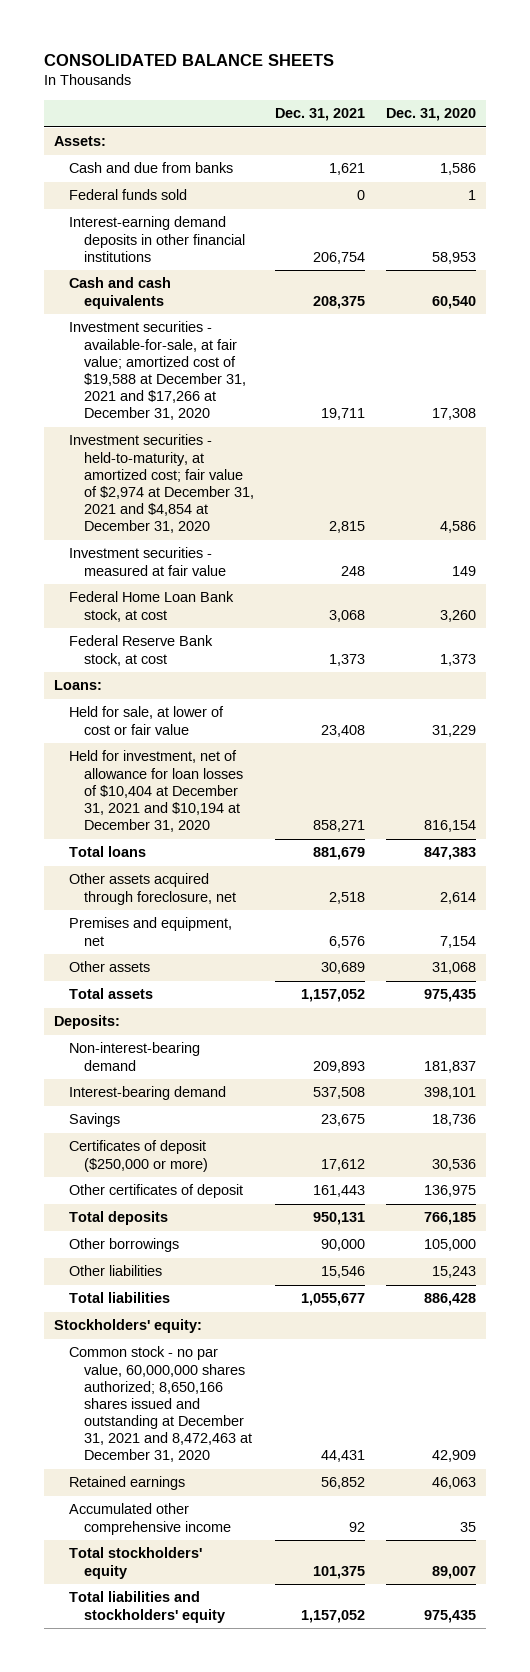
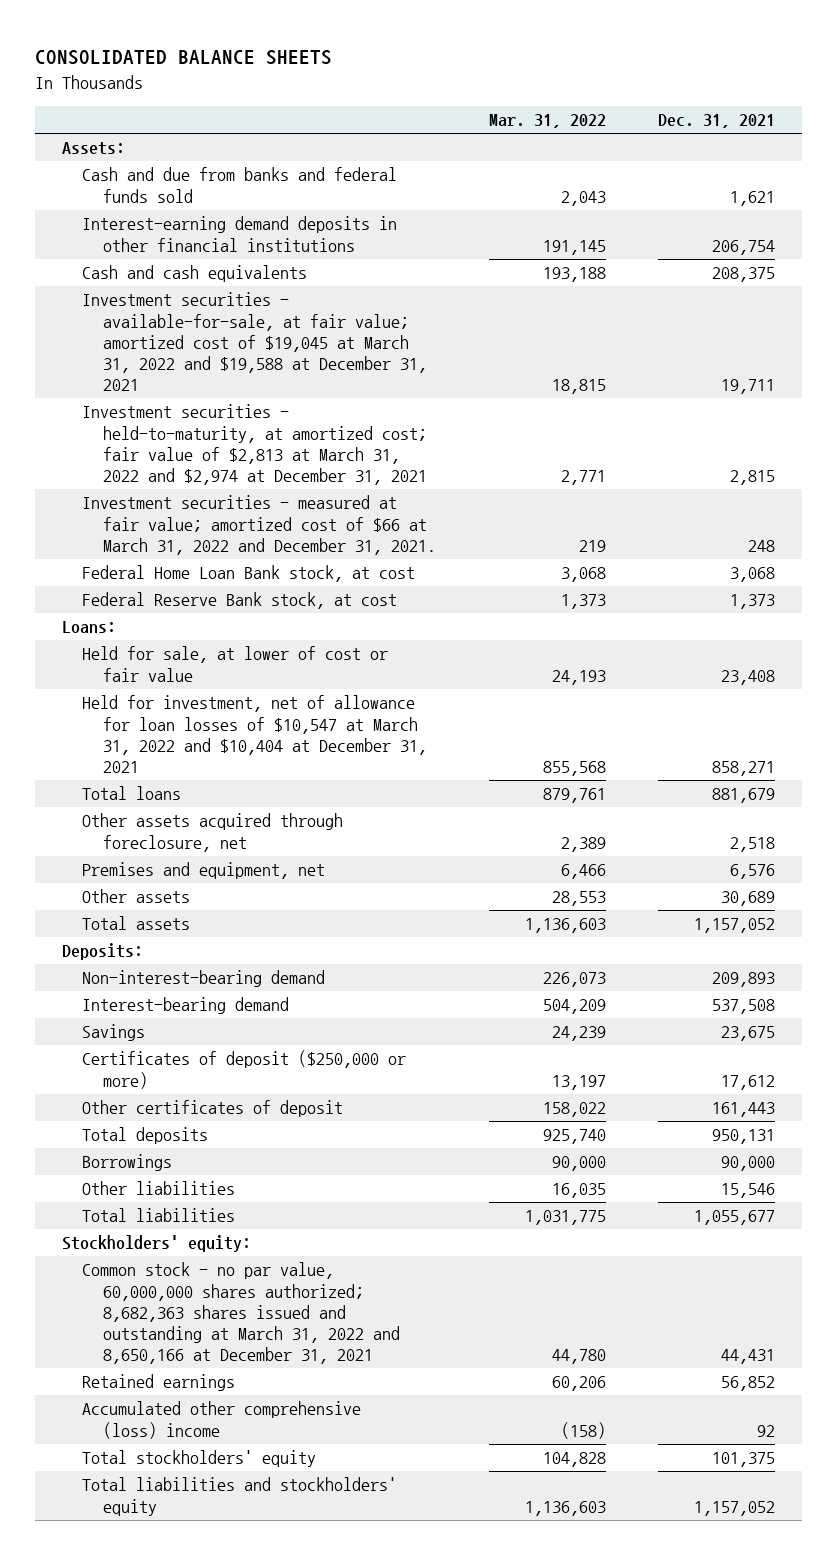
- | Dec. 31, 2021 | Dec. 31, 2020
+ | Mar. 31, 2022 | Dec. 31, 2021
- Cash and due from banks | 1,621 | 1,586
- Federal funds sold | 0 | 1
+ Cash and due from banks and federal funds sold | 2,043 | 1,621
- Investment securities - available-for-sale, at fair value; amortized cost of $19,588 at December 31, 2021 and $17,266 at December 31, 2020 | 19,711 | 17,308
- Investment securities - held-to-maturity, at amortized cost; fair value of $2,974 at December 31, 2021 and $4,854 at December 31, 2020 | 2,815 | 4,586
- Investment securities - measured at fair value | 248 | 149
+ Investment securities - available-for-sale, at fair value; amortized cost of $19,045 at March 31, 2022 and $19,588 at December 31, 2021 | 18,815 | 19,711
+ Investment securities - held-to-maturity, at amortized cost; fair value of $2,813 at March 31, 2022 and $2,974 at December 31, 2021 | 2,771 | 2,815
+ Investment securities - measured at fair value; amortized cost of $66 at March 31, 2022 and December 31, 2021. | 219 | 248
- Held for investment, net of allowance for loan losses of $10,404 at December 31, 2021 and $10,194 at December 31, 2020 | 858,271 | 816,154
+ Held for investment, net of allowance for loan losses of $10,547 at March 31, 2022 and $10,404 at December 31, 2021 | 855,568 | 858,271
- Other borrowings | 90,000 | 105,000
+ Borrowings | 90,000 | 90,000
- Common stock - no par value, 60,000,000 shares authorized; 8,650,166 shares issued and outstanding at December 31, 2021 and 8,472,463 at December 31, 2020 | 44,431 | 42,909
+ Common stock - no par value, 60,000,000 shares authorized; 8,682,363 shares issued and outstanding at March 31, 2022 and 8,650,166 at December 31, 2021 | 44,780 | 44,431
- Accumulated other comprehensive income | 92 | 35
+ Accumulated other comprehensive (loss) income | (158) | 92

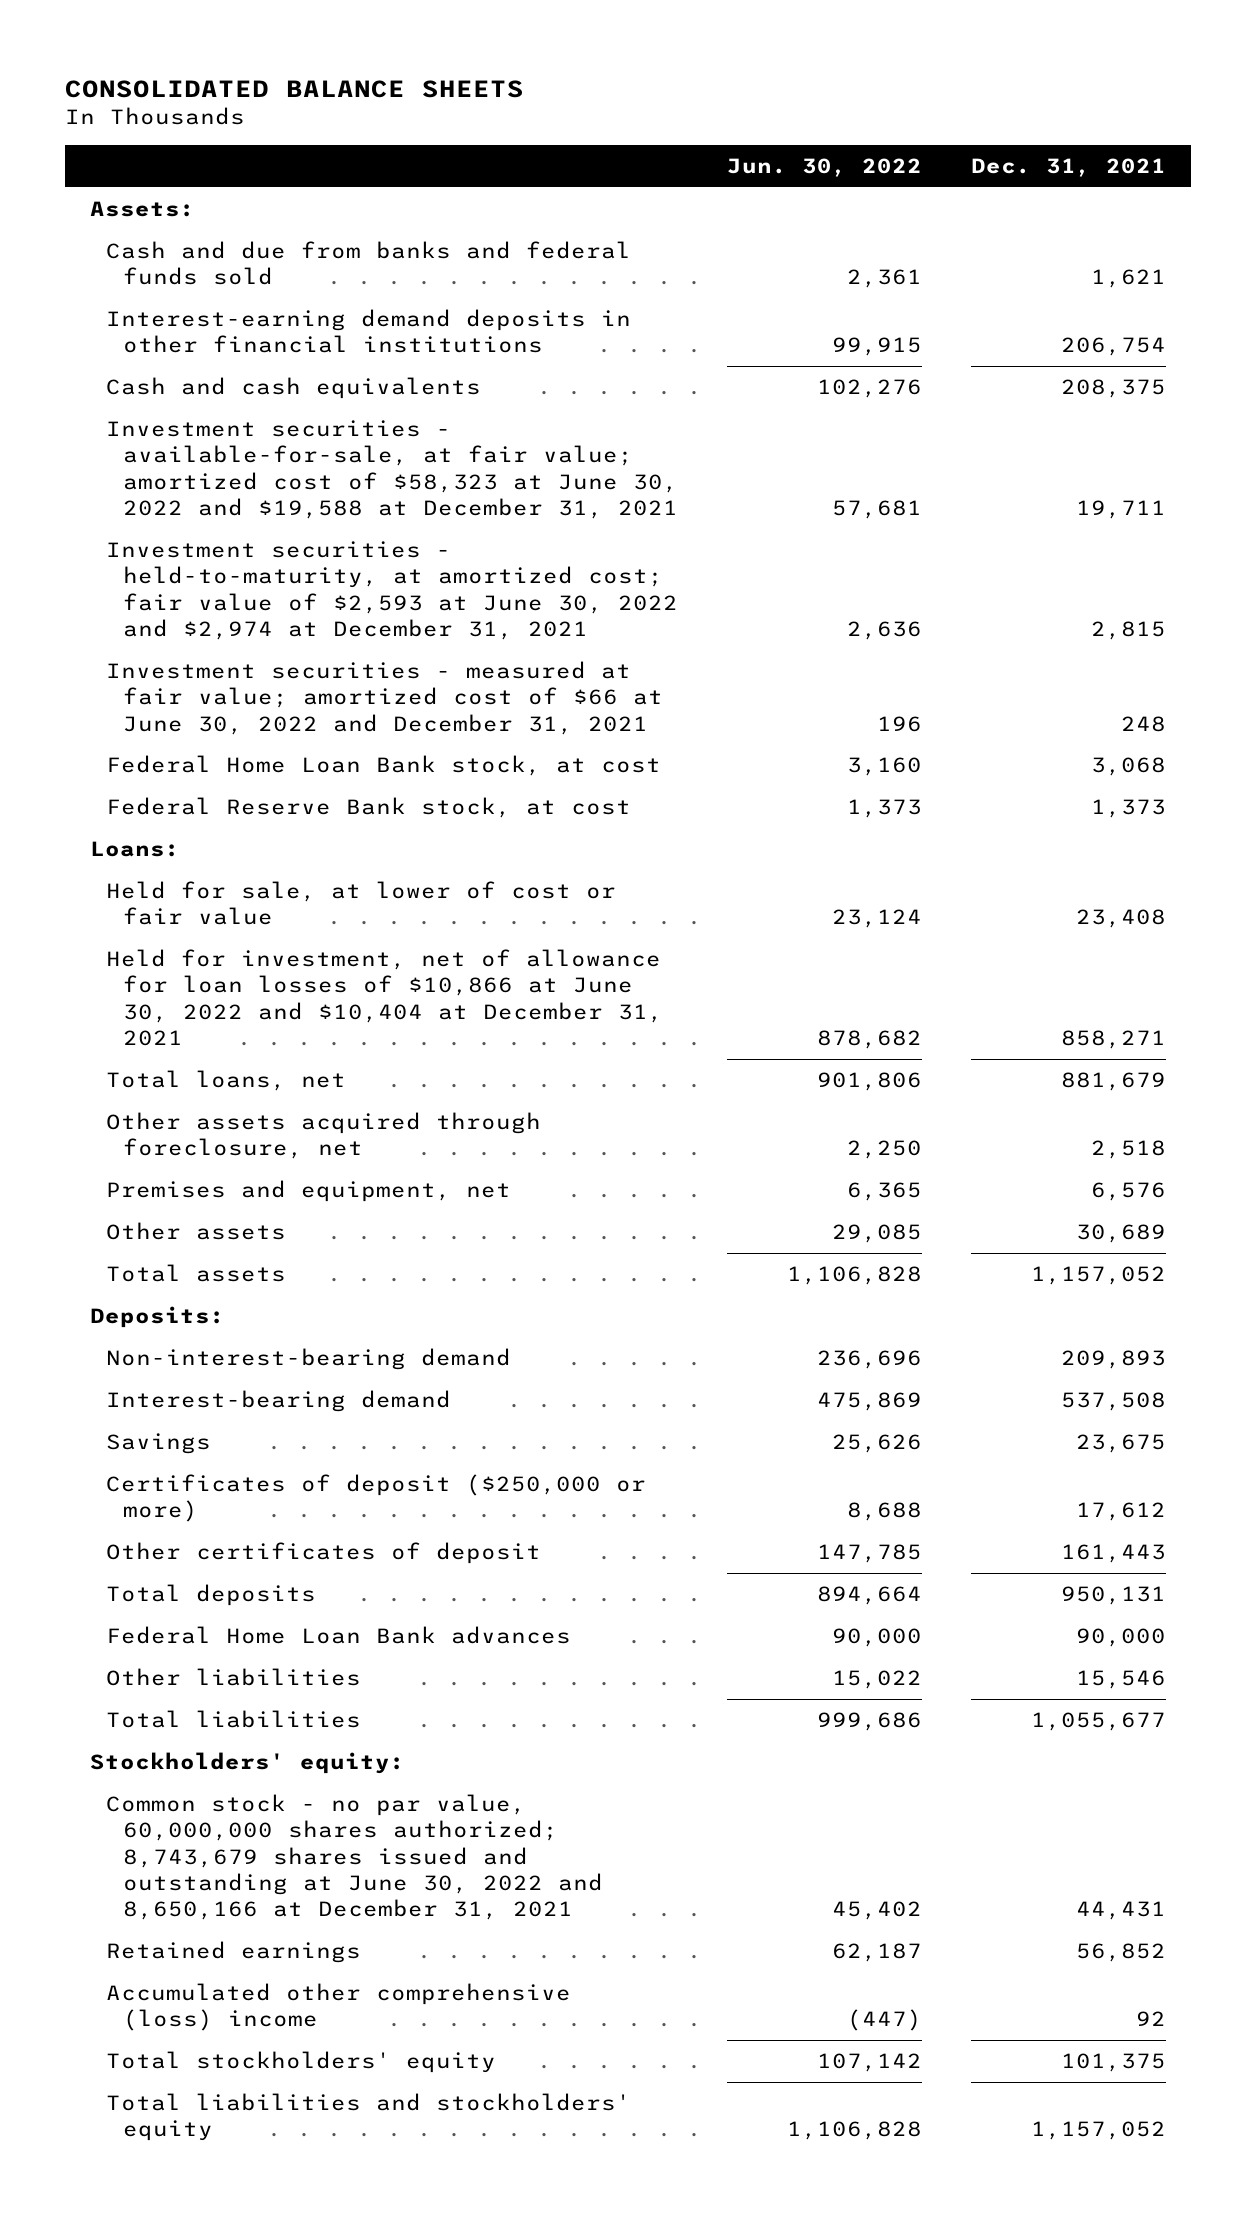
- | Mar. 31, 2022 | Dec. 31, 2021
+ | Jun. 30, 2022 | Dec. 31, 2021
- Investment securities - available-for-sale, at fair value; amortized cost of $19,045 at March 31, 2022 and $19,588 at December 31, 2021 | 18,815 | 19,711
- Investment securities - held-to-maturity, at amortized cost; fair value of $2,813 at March 31, 2022 and $2,974 at December 31, 2021 | 2,771 | 2,815
- Investment securities - measured at fair value; amortized cost of $66 at March 31, 2022 and December 31, 2021. | 219 | 248
+ Investment securities - available-for-sale, at fair value; amortized cost of $58,323 at June 30, 2022 and $19,588 at December 31, 2021 | 57,681 | 19,711
+ Investment securities - held-to-maturity, at amortized cost; fair value of $2,593 at June 30, 2022 and $2,974 at December 31, 2021 | 2,636 | 2,815
+ Investment securities - measured at fair value; amortized cost of $66 at June 30, 2022 and December 31, 2021 | 196 | 248
- Held for investment, net of allowance for loan losses of $10,547 at March 31, 2022 and $10,404 at December 31, 2021 | 855,568 | 858,271
- Total loans | 879,761 | 881,679
+ Held for investment, net of allowance for loan losses of $10,866 at June 30, 2022 and $10,404 at December 31, 2021 | 878,682 | 858,271
+ Total loans, net | 901,806 | 881,679
- Borrowings | 90,000 | 90,000
+ Federal Home Loan Bank advances | 90,000 | 90,000
- Common stock - no par value, 60,000,000 shares authorized; 8,682,363 shares issued and outstanding at March 31, 2022 and 8,650,166 at December 31, 2021 | 44,780 | 44,431
+ Common stock - no par value, 60,000,000 shares authorized; 8,743,679 shares issued and outstanding at June 30, 2022 and 8,650,166 at December 31, 2021 | 45,402 | 44,431

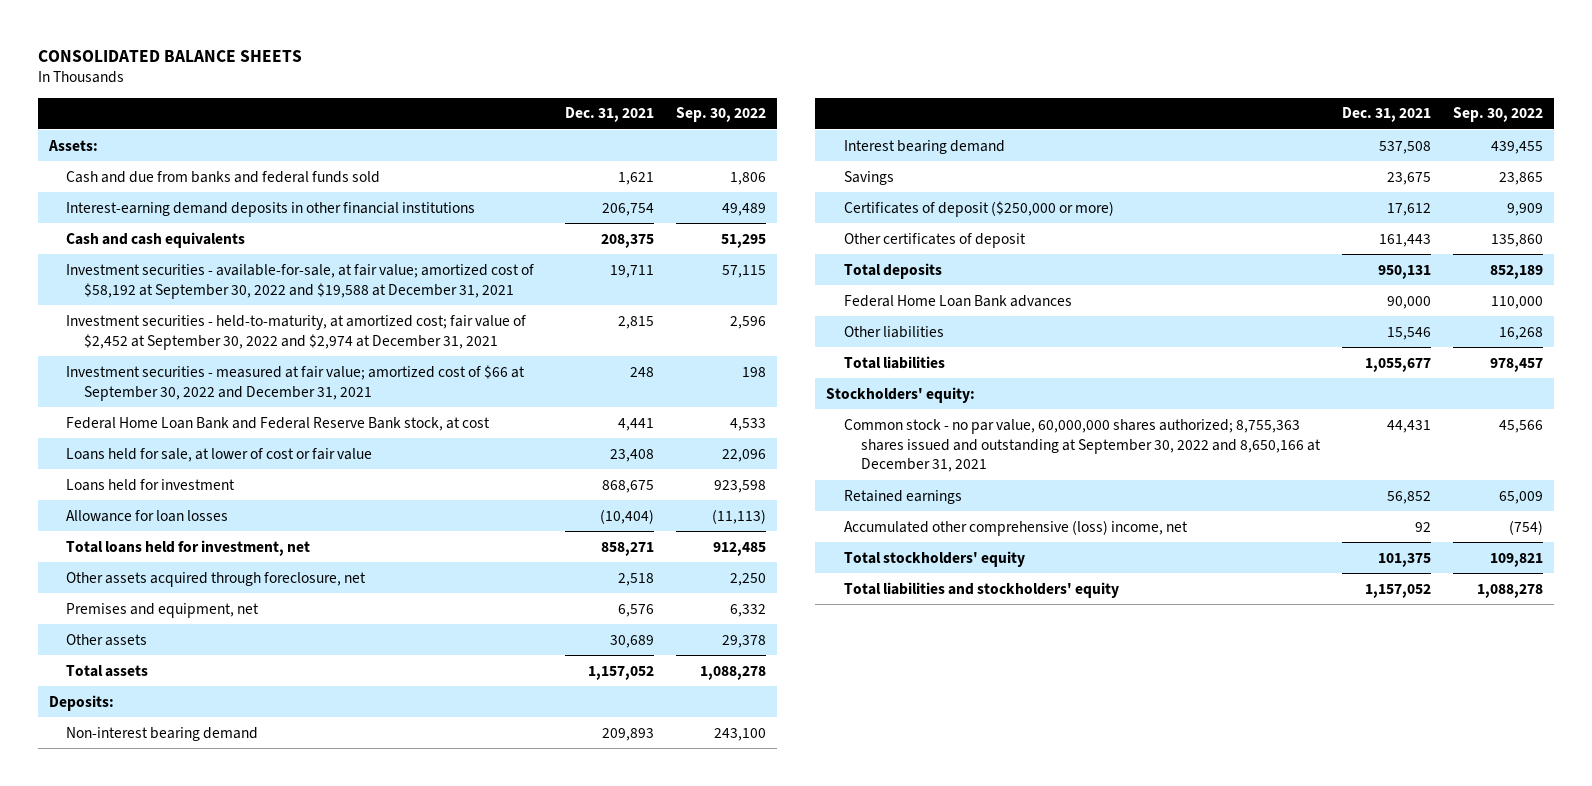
- | Jun. 30, 2022 | Dec. 31, 2021
+ | Dec. 31, 2021 | Sep. 30, 2022
- Investment securities - available-for-sale, at fair value; amortized cost of $58,323 at June 30, 2022 and $19,588 at December 31, 2021 | 57,681 | 19,711
- Investment securities - held-to-maturity, at amortized cost; fair value of $2,593 at June 30, 2022 and $2,974 at December 31, 2021 | 2,636 | 2,815
- Investment securities - measured at fair value; amortized cost of $66 at June 30, 2022 and December 31, 2021 | 196 | 248
- Federal Home Loan Bank stock, at cost | 3,160 | 3,068
- Federal Reserve Bank stock, at cost | 1,373 | 1,373
- Loans:
- Held for sale, at lower of cost or fair value | 23,124 | 23,408
- Held for investment, net of allowance for loan losses of $10,866 at June 30, 2022 and $10,404 at December 31, 2021 | 878,682 | 858,271
- Total loans, net | 901,806 | 881,679
+ Investment securities - available-for-sale, at fair value; amortized cost of $58,192 at September 30, 2022 and $19,588 at December 31, 2021 | 19,711 | 57,115
+ Investment securities - held-to-maturity, at amortized cost; fair value of $2,452 at September 30, 2022 and $2,974 at December 31, 2021 | 2,815 | 2,596
+ Investment securities - measured at fair value; amortized cost of $66 at September 30, 2022 and December 31, 2021 | 248 | 198
+ Federal Home Loan Bank and Federal Reserve Bank stock, at cost | 4,441 | 4,533
+ Loans held for sale, at lower of cost or fair value | 23,408 | 22,096
+ Loans held for investment | 868,675 | 923,598
+ Allowance for loan losses | (10,404) | (11,113)
+ Total loans held for investment, net | 858,271 | 912,485
- Non-interest-bearing demand | 236,696 | 209,893
- Interest-bearing demand | 475,869 | 537,508
+ Non-interest bearing demand | 209,893 | 243,100
+ Interest bearing demand | 537,508 | 439,455
- Common stock - no par value, 60,000,000 shares authorized; 8,743,679 shares issued and outstanding at June 30, 2022 and 8,650,166 at December 31, 2021 | 45,402 | 44,431
+ Common stock - no par value, 60,000,000 shares authorized; 8,755,363 shares issued and outstanding at September 30, 2022 and 8,650,166 at December 31, 2021 | 44,431 | 45,566
- Accumulated other comprehensive (loss) income | (447) | 92
+ Accumulated other comprehensive (loss) income, net | 92 | (754)

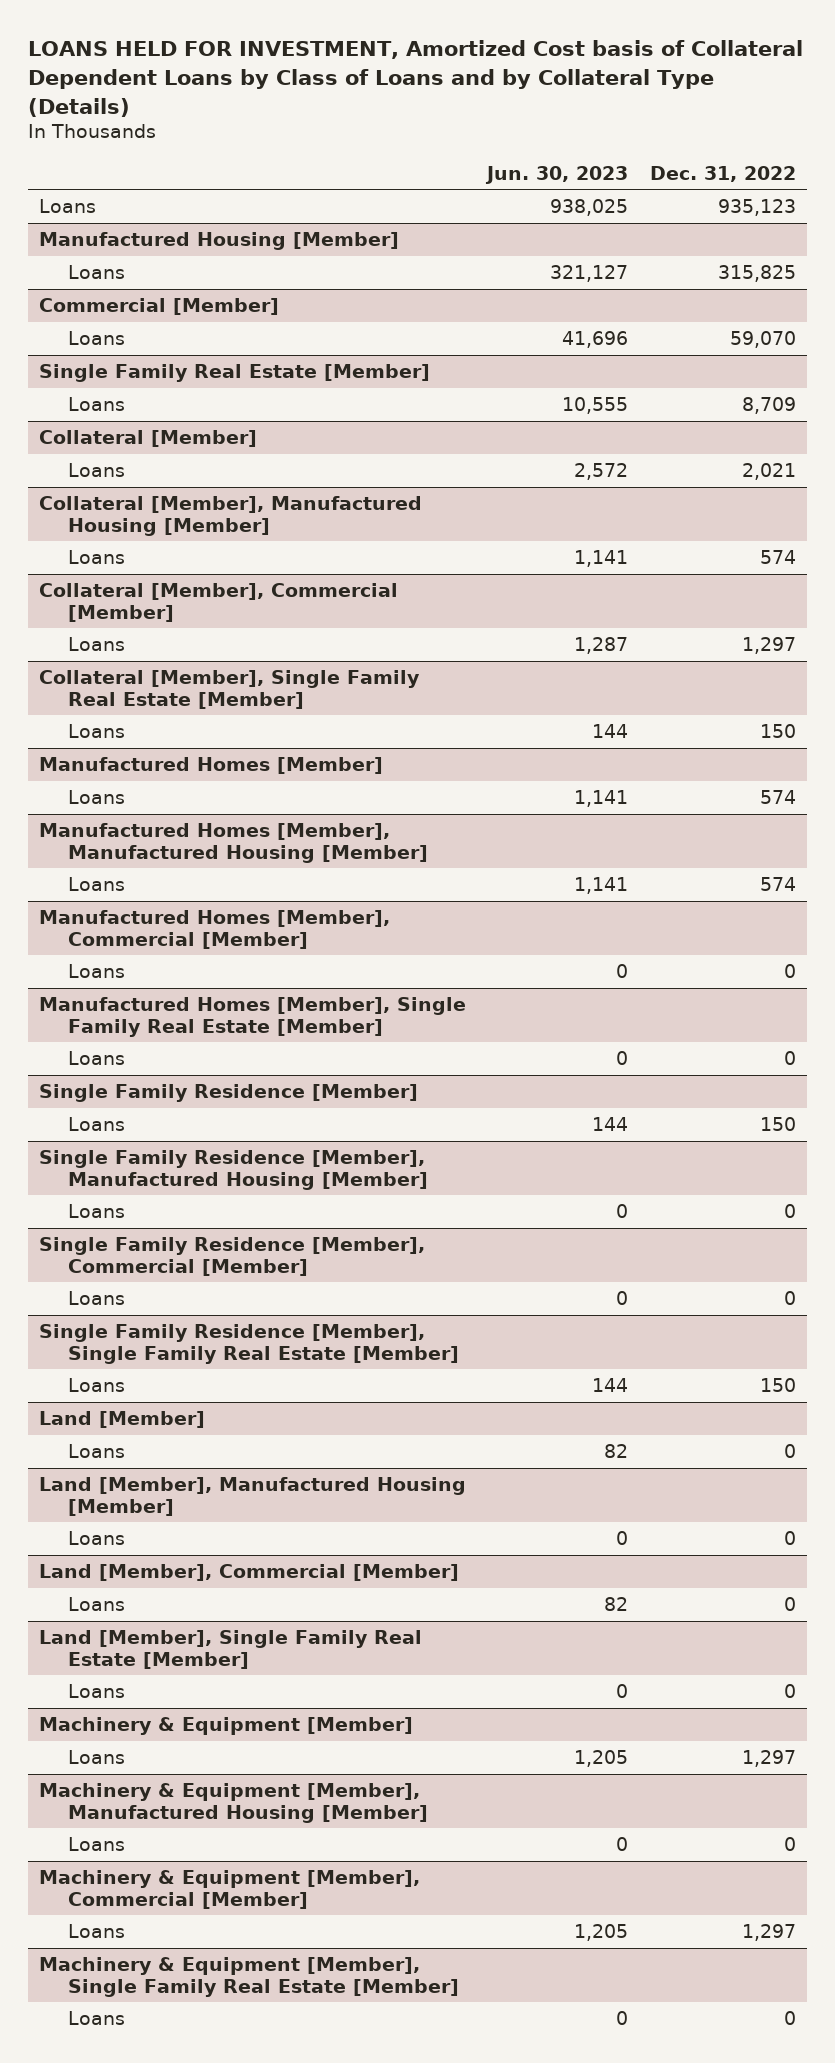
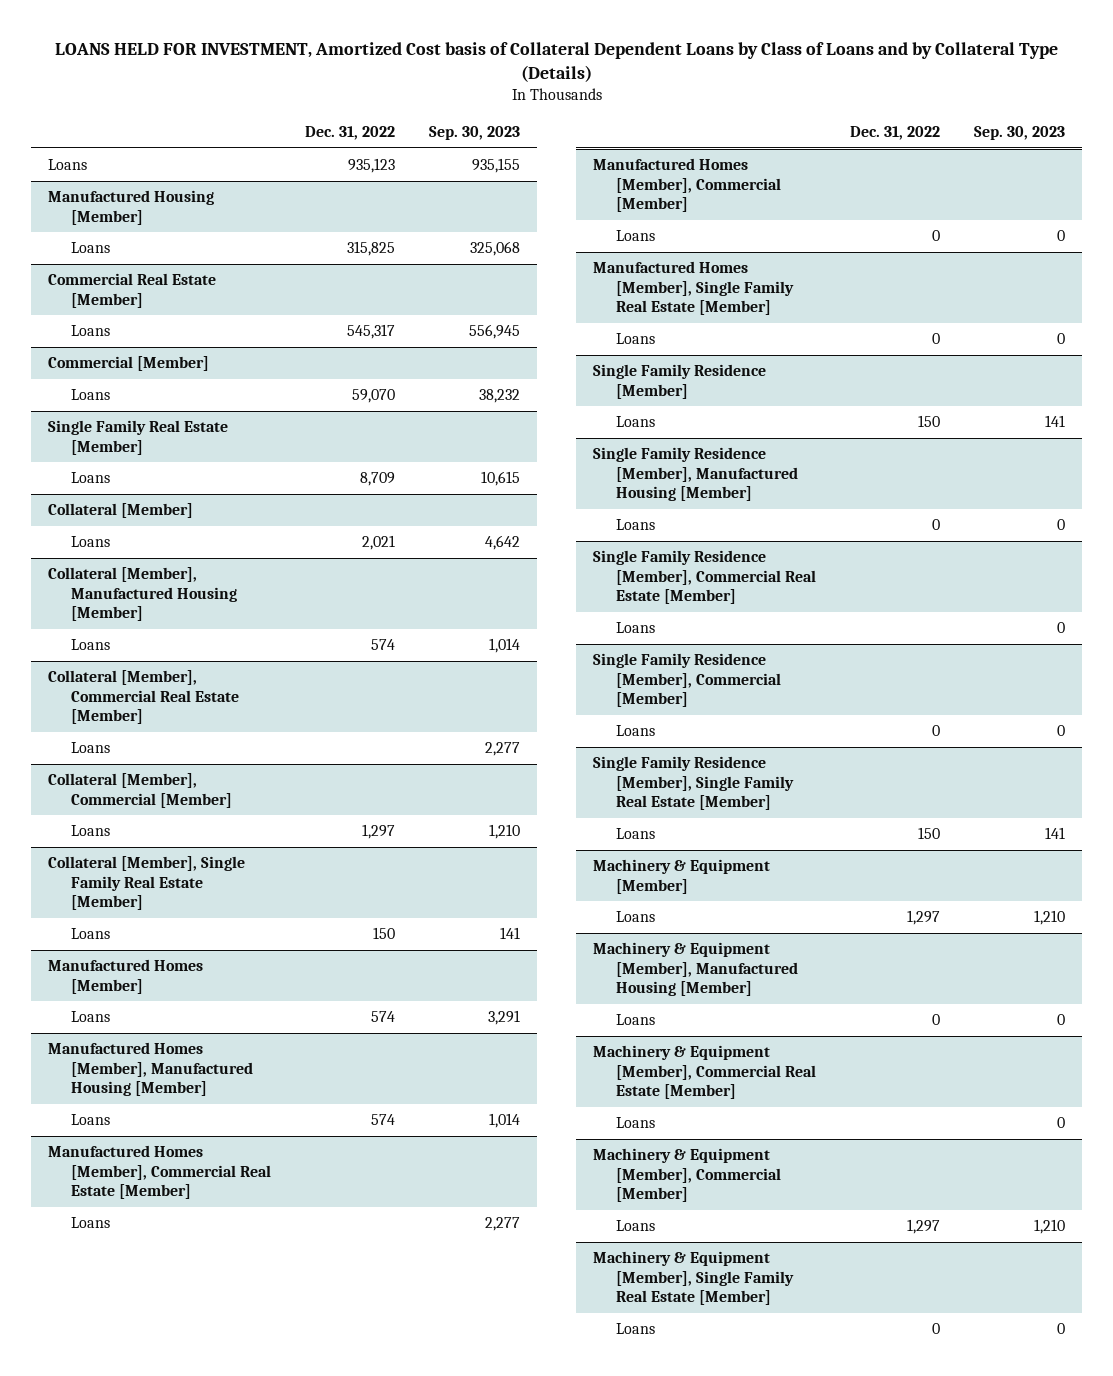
- | Jun. 30, 2023 | Dec. 31, 2022
+ | Dec. 31, 2022 | Sep. 30, 2023
+ Commercial Real Estate [Member]
+ Loans | 545,317 | 556,945
+ Collateral [Member], Commercial Real Estate [Member]
+ Loans | | 2,277
+ Manufactured Homes [Member], Commercial Real Estate [Member]
+ Loans | | 2,277
+ Single Family Residence [Member], Commercial Real Estate [Member]
+ Loans | | 0
- Land [Member]
- Loans | 82 | 0
- Land [Member], Manufactured Housing [Member]
- Loans | 0 | 0
- Land [Member], Commercial [Member]
- Loans | 82 | 0
- Land [Member], Single Family Real Estate [Member]
- Loans | 0 | 0
+ Machinery & Equipment [Member], Commercial Real Estate [Member]
+ Loans | | 0

